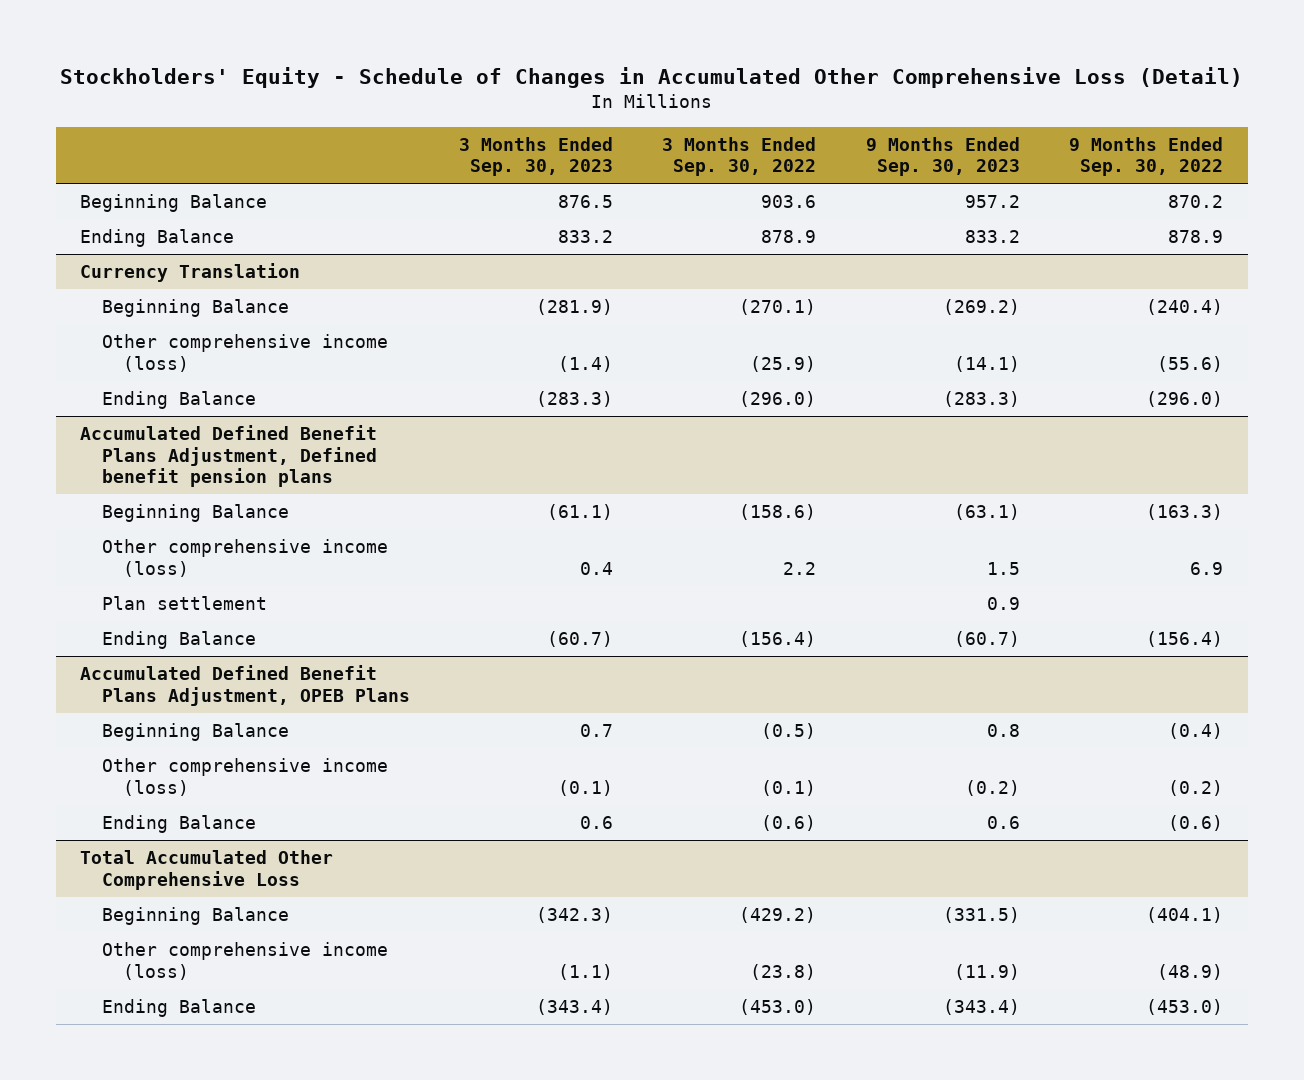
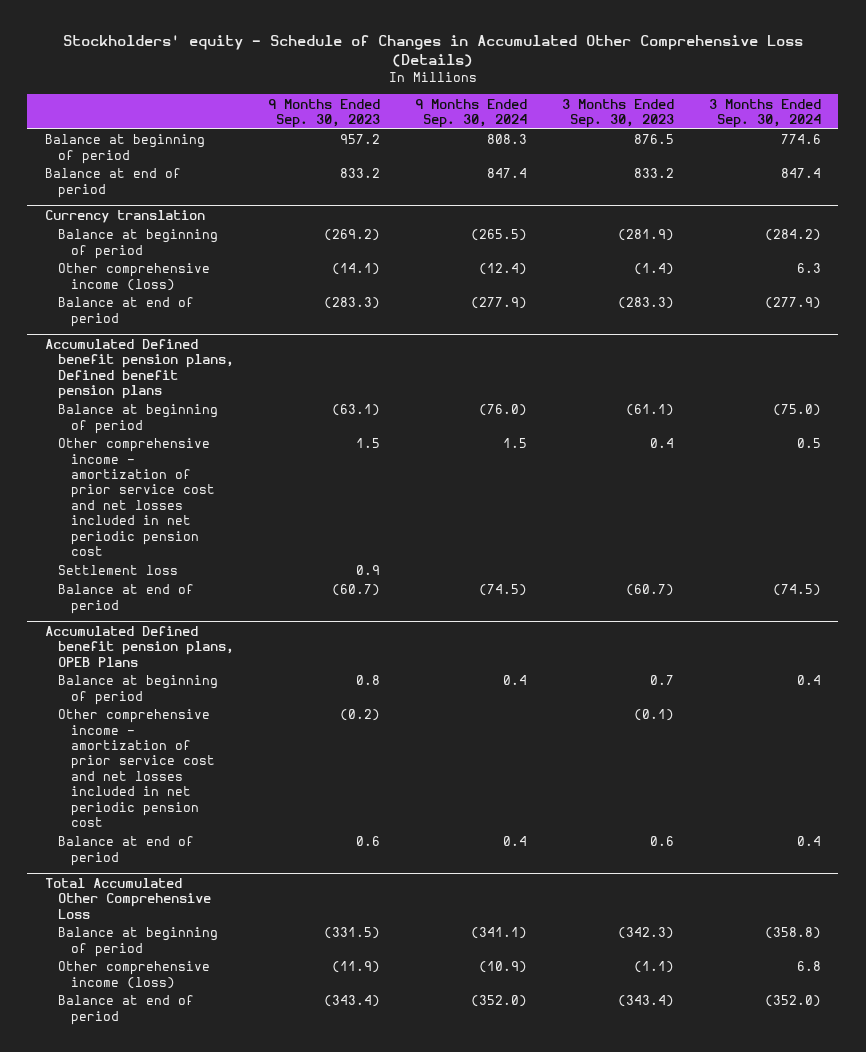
- Stockholders' Equity - Schedule of Changes in Accumulated Other Comprehensive Loss (Detail)
+ Stockholders' equity - Schedule of Changes in Accumulated Other Comprehensive Loss (Details)
- | 3 Months Ended Sep. 30, 2023 | 3 Months Ended Sep. 30, 2022 | 9 Months Ended Sep. 30, 2023 | 9 Months Ended Sep. 30, 2022
+ | 9 Months Ended Sep. 30, 2023 | 9 Months Ended Sep. 30, 2024 | 3 Months Ended Sep. 30, 2023 | 3 Months Ended Sep. 30, 2024
- Beginning Balance | 876.5 | 903.6 | 957.2 | 870.2
- Ending Balance | 833.2 | 878.9 | 833.2 | 878.9
- Currency Translation
- Beginning Balance | (281.9) | (270.1) | (269.2) | (240.4)
+ Balance at beginning of period | 957.2 | 808.3 | 876.5 | 774.6
+ Balance at end of period | 833.2 | 847.4 | 833.2 | 847.4
+ Currency translation
+ Balance at beginning of period | (269.2) | (265.5) | (281.9) | (284.2)
- Ending Balance | (283.3) | (296.0) | (283.3) | (296.0)
- Accumulated Defined Benefit Plans Adjustment, Defined benefit pension plans
- Beginning Balance | (61.1) | (158.6) | (63.1) | (163.3)
- Other comprehensive income (loss) | 0.4 | 2.2 | 1.5 | 6.9
- Plan settlement | | | 0.9 |
- Ending Balance | (60.7) | (156.4) | (60.7) | (156.4)
- Accumulated Defined Benefit Plans Adjustment, OPEB Plans
- Beginning Balance | 0.7 | (0.5) | 0.8 | (0.4)
- Other comprehensive income (loss) | (0.1) | (0.1) | (0.2) | (0.2)
- Ending Balance | 0.6 | (0.6) | 0.6 | (0.6)
+ Balance at end of period | (283.3) | (277.9) | (283.3) | (277.9)
+ Accumulated Defined benefit pension plans, Defined benefit pension plans
+ Balance at beginning of period | (63.1) | (76.0) | (61.1) | (75.0)
+ Other comprehensive income - amortization of prior service cost and net losses included in net periodic pension cost | 1.5 | 1.5 | 0.4 | 0.5
+ Settlement loss | 0.9 | | |
+ Balance at end of period | (60.7) | (74.5) | (60.7) | (74.5)
+ Accumulated Defined benefit pension plans, OPEB Plans
+ Balance at beginning of period | 0.8 | 0.4 | 0.7 | 0.4
+ Other comprehensive income - amortization of prior service cost and net losses included in net periodic pension cost | (0.2) | | (0.1) |
+ Balance at end of period | 0.6 | 0.4 | 0.6 | 0.4
@ Total Accumulated Other Comprehensive Loss
- Beginning Balance | (342.3) | (429.2) | (331.5) | (404.1)
+ Balance at beginning of period | (331.5) | (341.1) | (342.3) | (358.8)
- Ending Balance | (343.4) | (453.0) | (343.4) | (453.0)
+ Balance at end of period | (343.4) | (352.0) | (343.4) | (352.0)

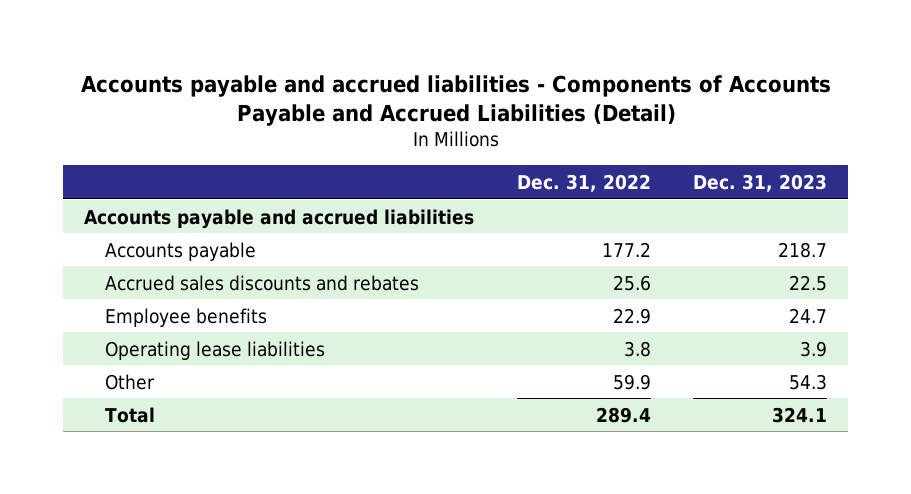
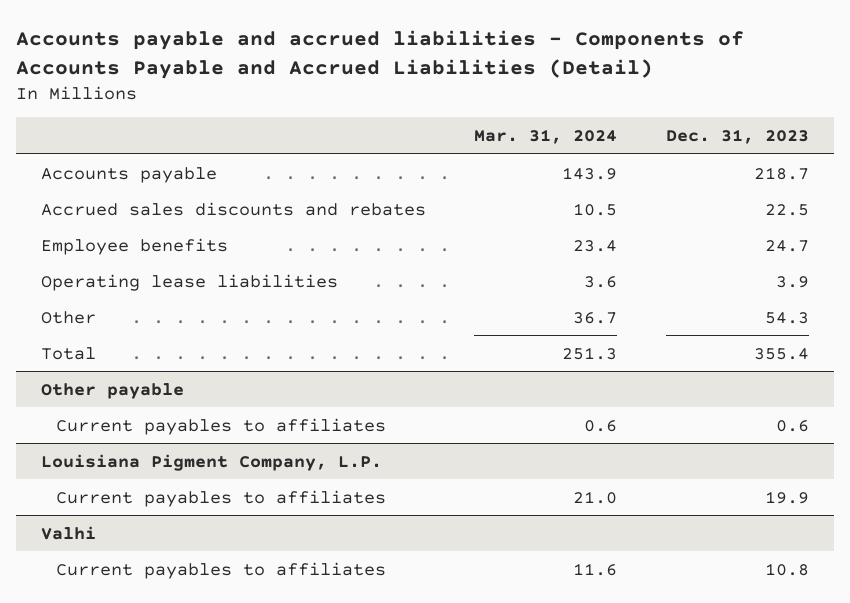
- | Dec. 31, 2022 | Dec. 31, 2023
+ | Mar. 31, 2024 | Dec. 31, 2023
- Accounts payable and accrued liabilities
- Total | 289.4 | 324.1
+ Total | 251.3 | 355.4
+ Other payable
+ Current payables to affiliates | 0.6 | 0.6
+ Louisiana Pigment Company, L.P.
+ Current payables to affiliates | 21.0 | 19.9
+ Valhi
+ Current payables to affiliates | 11.6 | 10.8

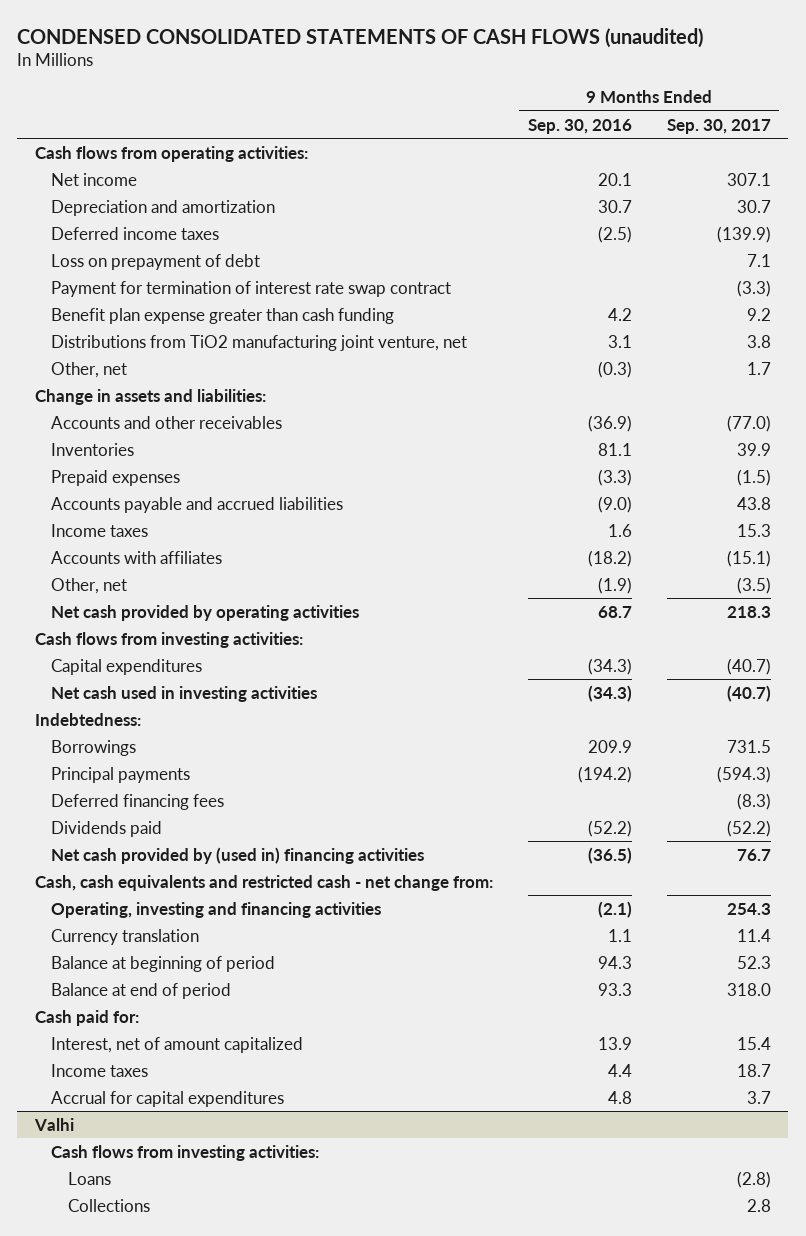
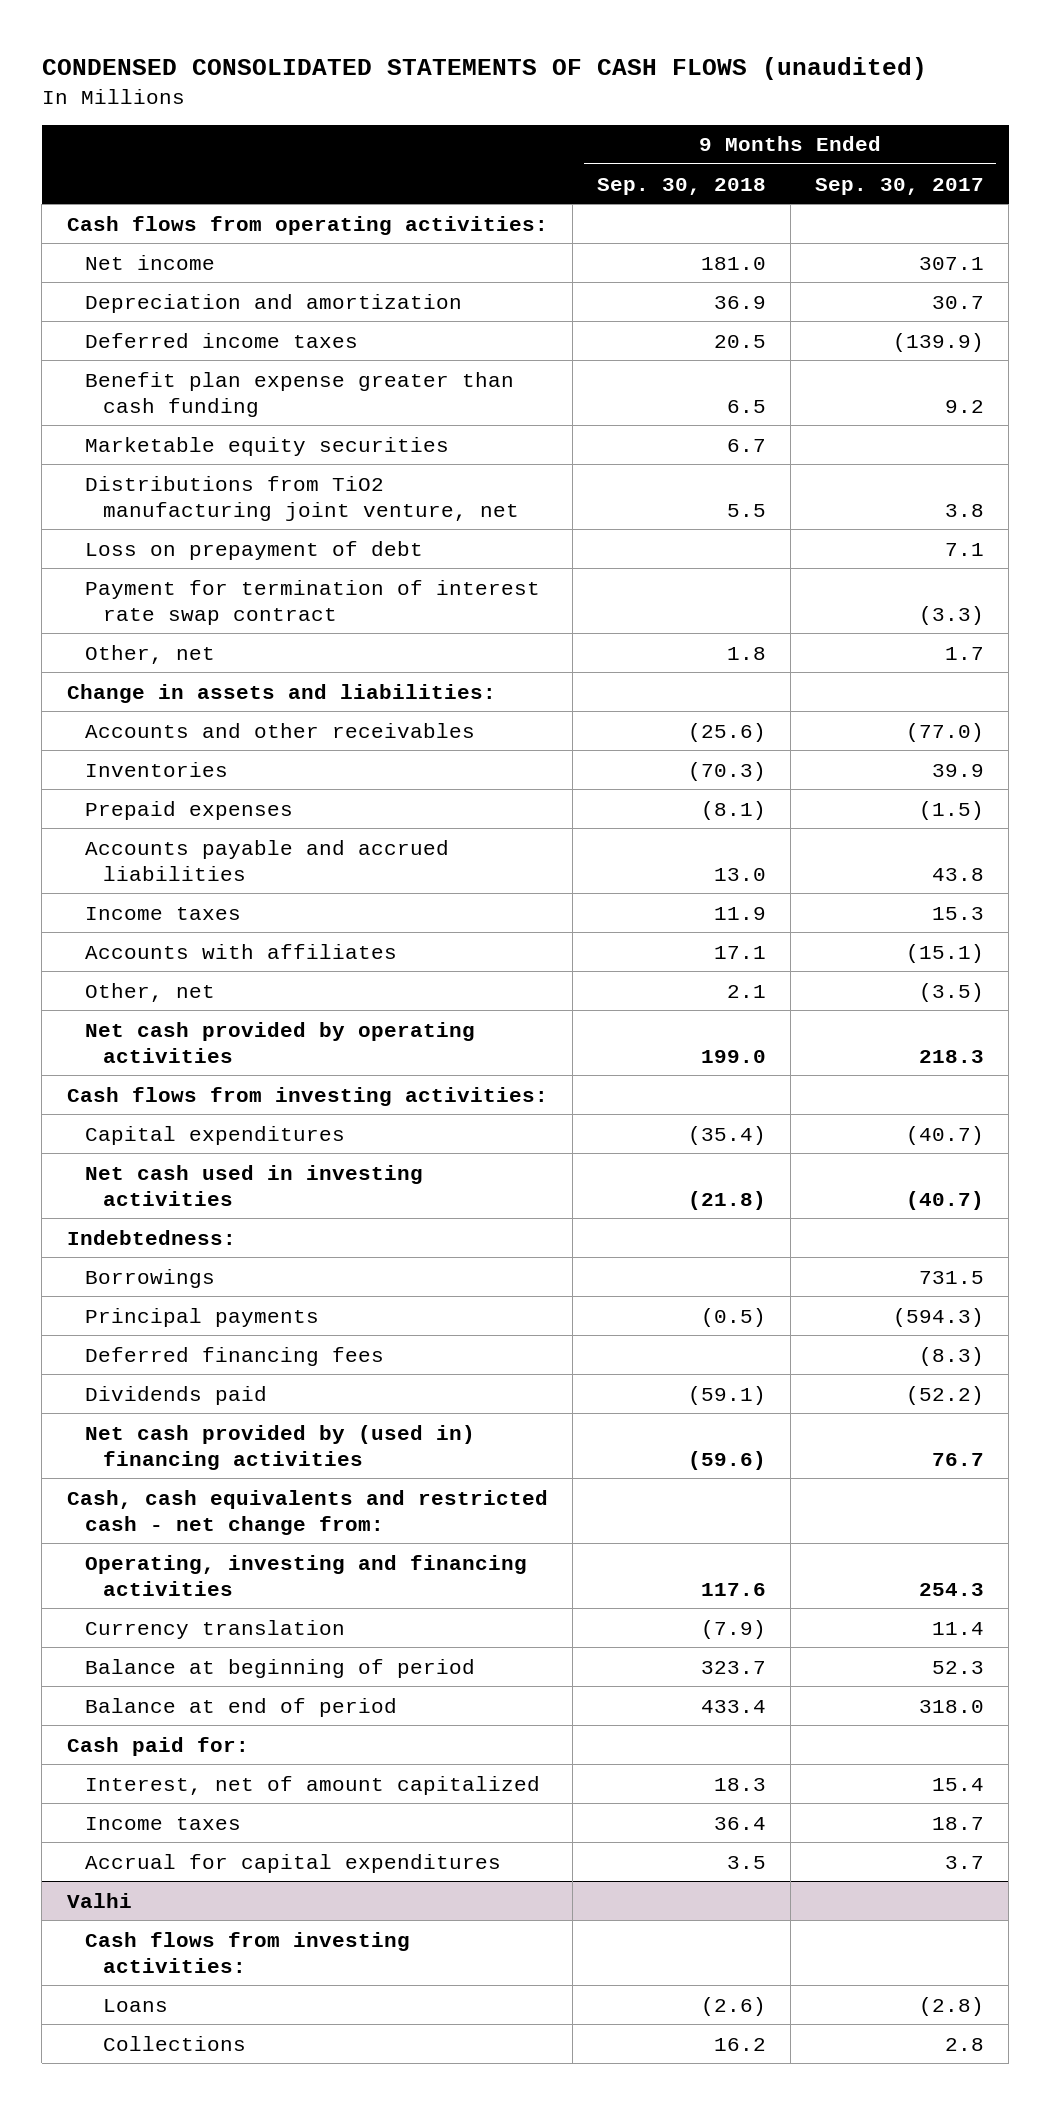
- | 9 Months Ended Sep. 30, 2016 | 9 Months Ended Sep. 30, 2017
+ | 9 Months Ended Sep. 30, 2018 | 9 Months Ended Sep. 30, 2017
+ Marketable equity securities | 6.7 |
moved down: Loss on prepayment of debt | | 7.1
moved down: Payment for termination of interest rate swap contract | | (3.3)

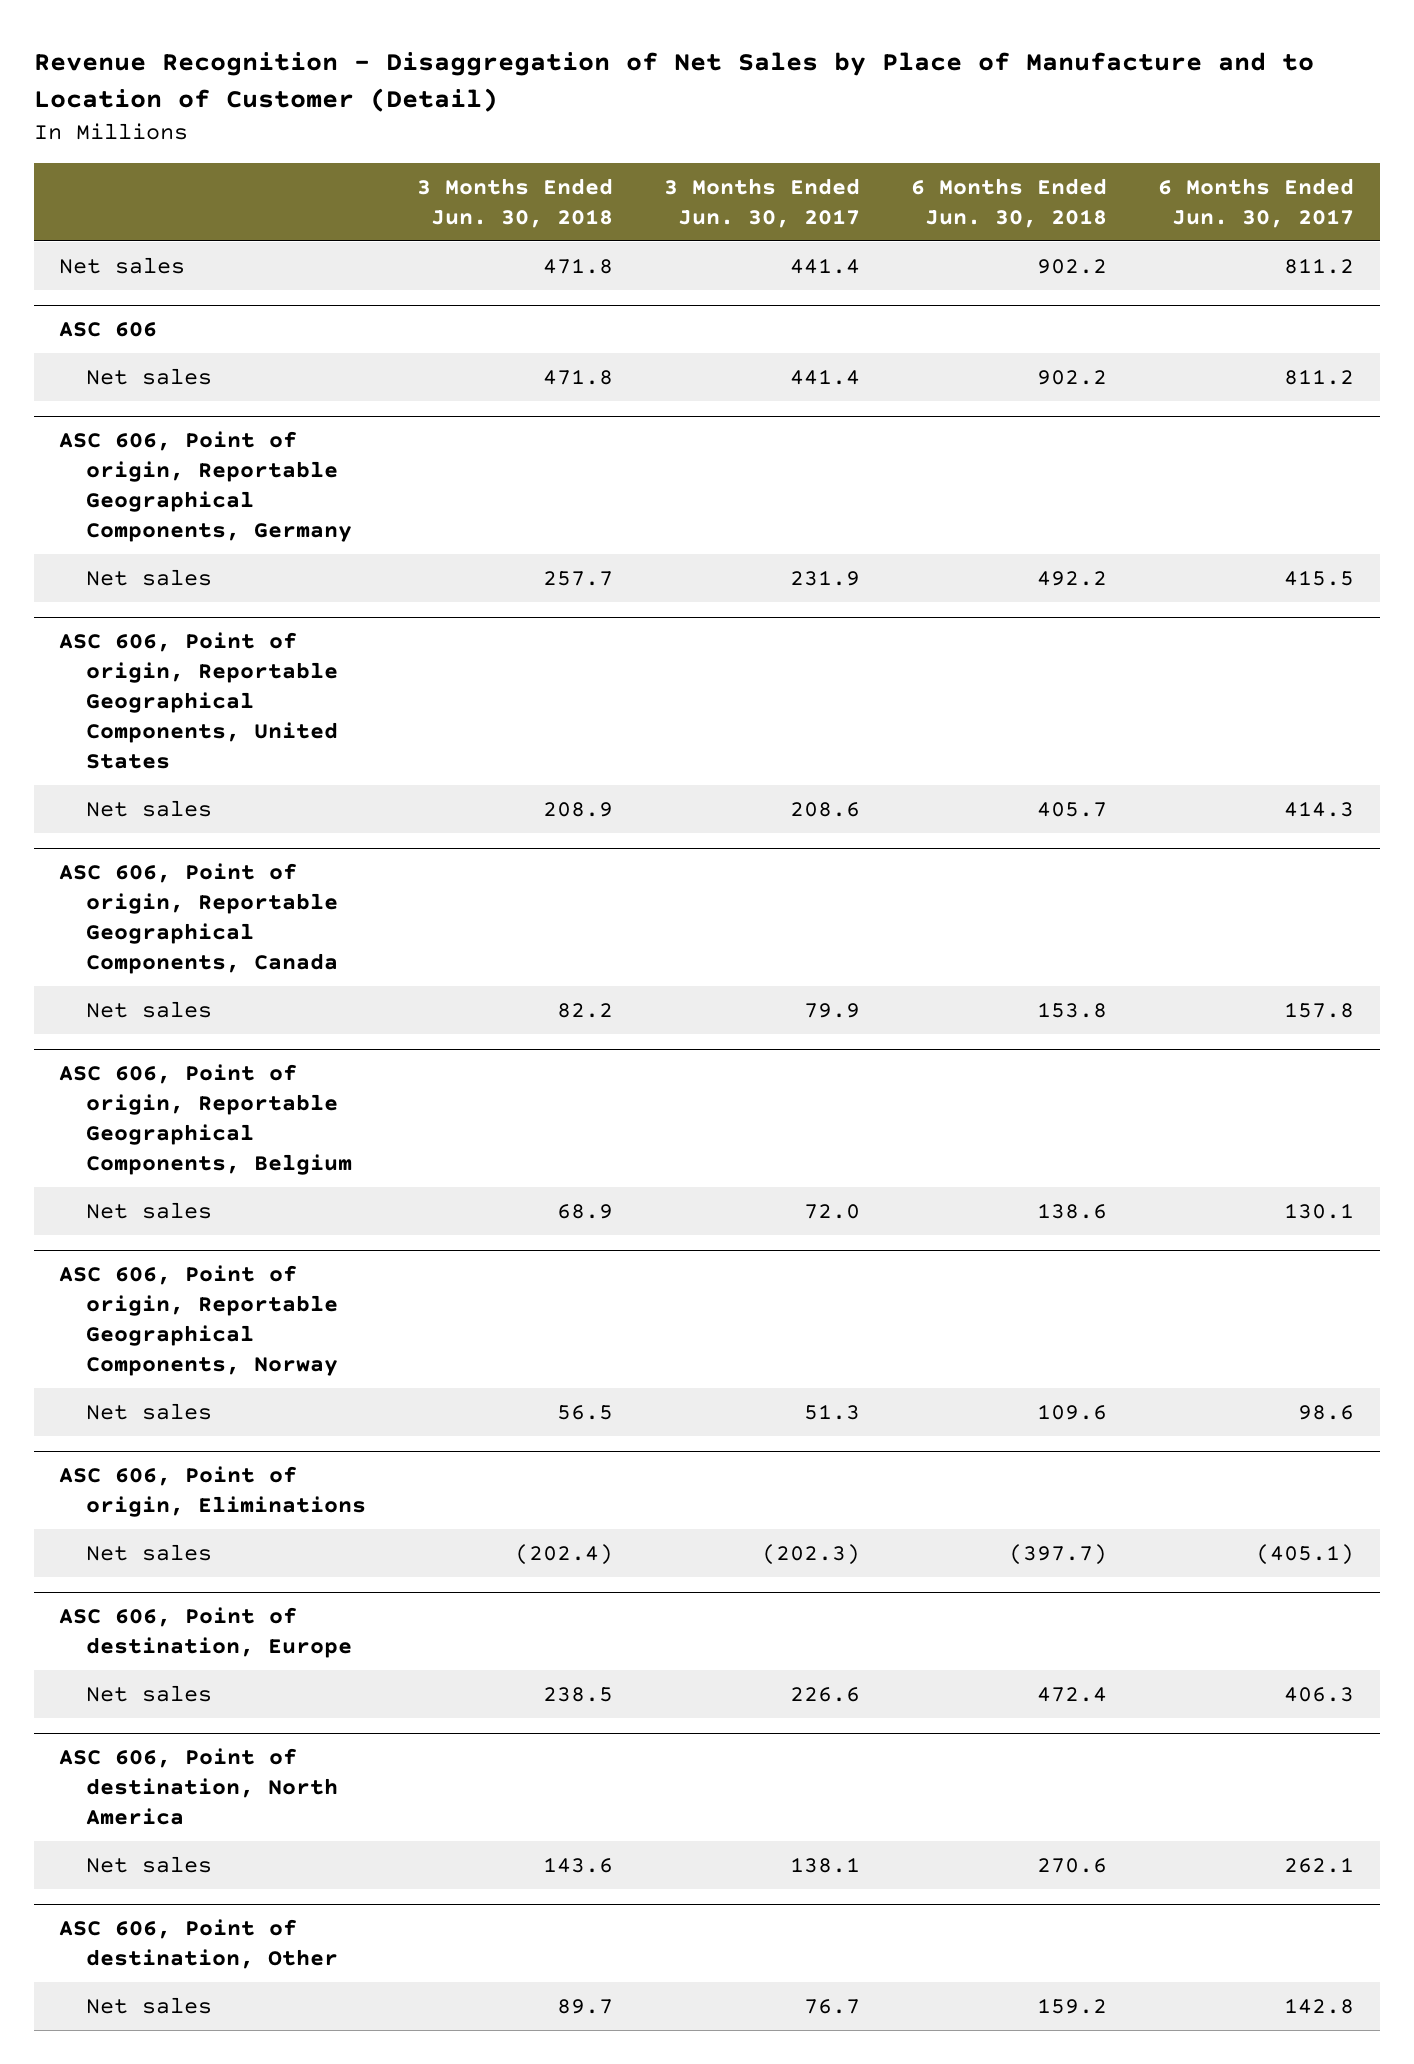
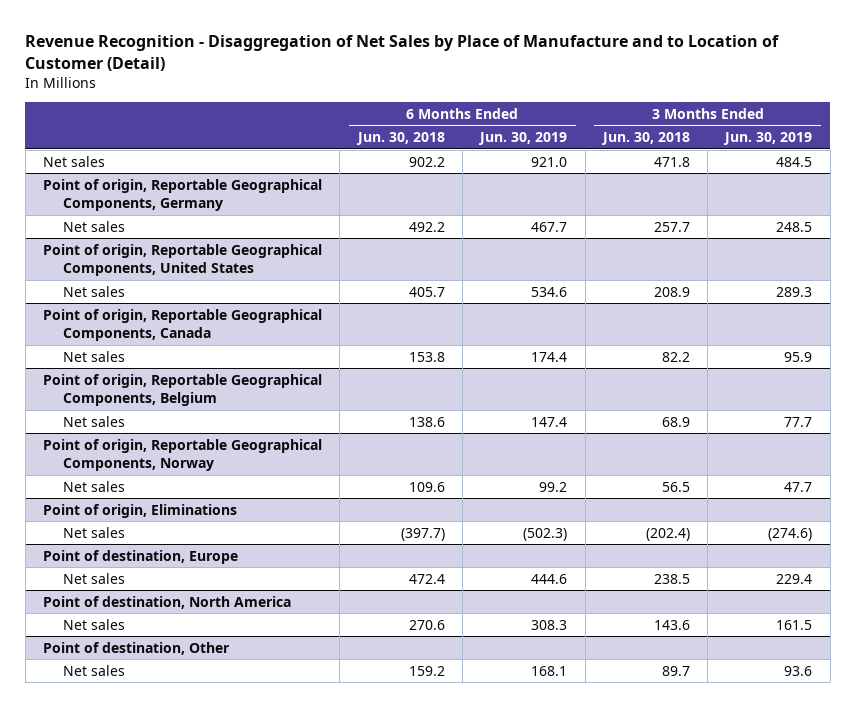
- | 3 Months Ended Jun. 30, 2018 | 3 Months Ended Jun. 30, 2017 | 6 Months Ended Jun. 30, 2018 | 6 Months Ended Jun. 30, 2017
+ | 6 Months Ended Jun. 30, 2018 | 6 Months Ended Jun. 30, 2019 | 3 Months Ended Jun. 30, 2018 | 3 Months Ended Jun. 30, 2019
- ASC 606
- Net sales | 471.8 | 441.4 | 902.2 | 811.2
- ASC 606, Point of origin, Reportable Geographical Components, Germany
+ Point of origin, Reportable Geographical Components, Germany
- ASC 606, Point of origin, Reportable Geographical Components, United States
+ Point of origin, Reportable Geographical Components, United States
- ASC 606, Point of origin, Reportable Geographical Components, Canada
+ Point of origin, Reportable Geographical Components, Canada
- ASC 606, Point of origin, Reportable Geographical Components, Belgium
+ Point of origin, Reportable Geographical Components, Belgium
- ASC 606, Point of origin, Reportable Geographical Components, Norway
+ Point of origin, Reportable Geographical Components, Norway
- ASC 606, Point of origin, Eliminations
+ Point of origin, Eliminations
- ASC 606, Point of destination, Europe
+ Point of destination, Europe
- ASC 606, Point of destination, North America
+ Point of destination, North America
- ASC 606, Point of destination, Other
+ Point of destination, Other

